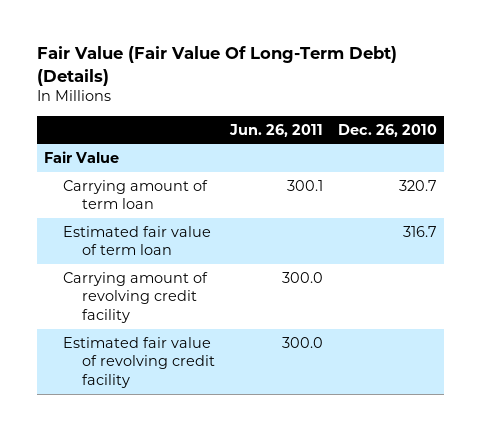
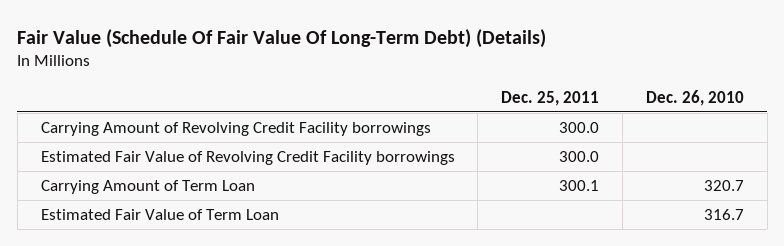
- Fair Value (Fair Value Of Long-Term Debt) (Details)
+ Fair Value (Schedule Of Fair Value Of Long-Term Debt) (Details)
- | Jun. 26, 2011 | Dec. 26, 2010
+ | Dec. 25, 2011 | Dec. 26, 2010
- Fair Value
- Carrying amount of term loan | 300.1 | 320.7
- Estimated fair value of term loan | | 316.7
- Carrying amount of revolving credit facility | 300.0 |
- Estimated fair value of revolving credit facility | 300.0 |
+ Carrying Amount of Revolving Credit Facility borrowings | 300.0 |
+ Estimated Fair Value of Revolving Credit Facility borrowings | 300.0 |
+ Carrying Amount of Term Loan | 300.1 | 320.7
+ Estimated Fair Value of Term Loan | | 316.7

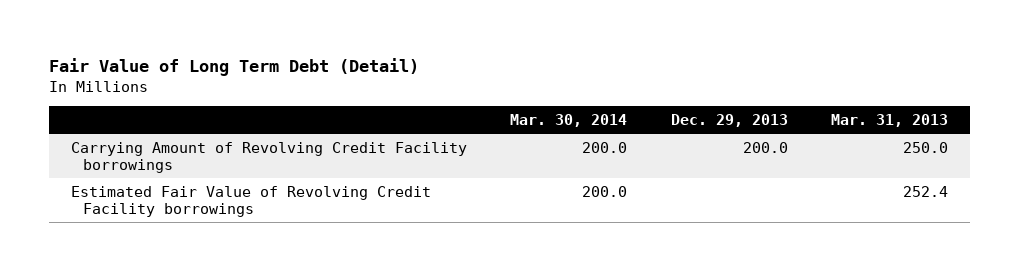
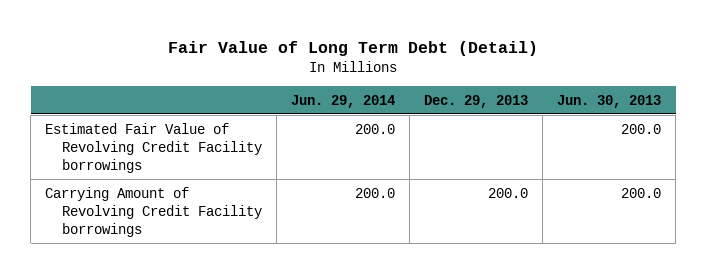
- | Mar. 30, 2014 | Dec. 29, 2013 | Mar. 31, 2013
+ | Jun. 29, 2014 | Dec. 29, 2013 | Jun. 30, 2013
moved down: Carrying Amount of Revolving Credit Facility borrowings | 200.0 | 200.0 | 200.0

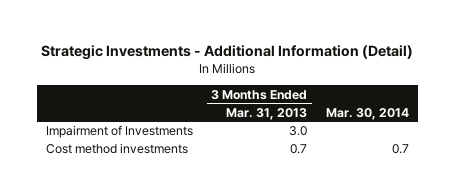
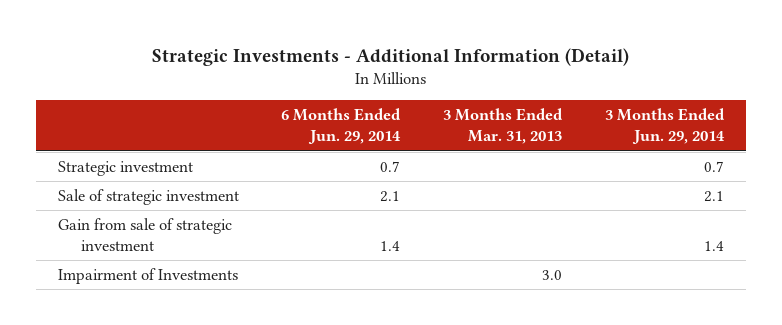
- | 3 Months Ended Mar. 31, 2013 | Mar. 30, 2014
+ | 6 Months Ended Jun. 29, 2014 | 3 Months Ended Mar. 31, 2013 | 3 Months Ended Jun. 29, 2014
+ Strategic investment | 0.7 | | 0.7
+ Sale of strategic investment | 2.1 | | 2.1
+ Gain from sale of strategic investment | 1.4 | | 1.4
- Cost method investments | 0.7 | 0.7

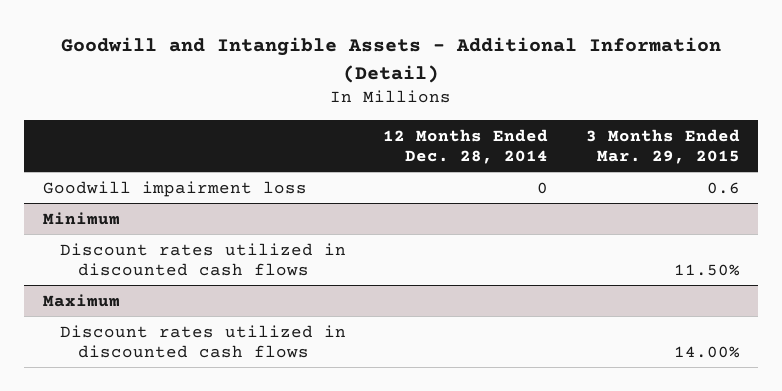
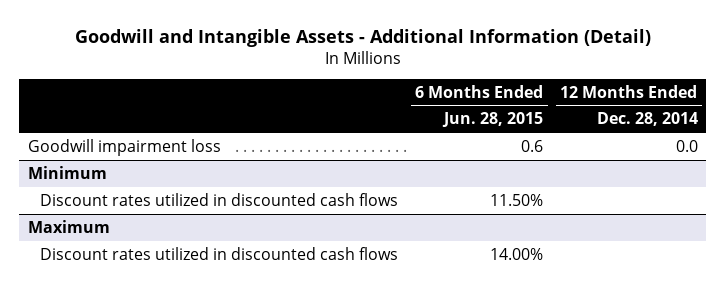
- | 12 Months Ended Dec. 28, 2014 | 3 Months Ended Mar. 29, 2015
+ | 6 Months Ended Jun. 28, 2015 | 12 Months Ended Dec. 28, 2014
- Goodwill impairment loss | 0 | 0.6
+ Goodwill impairment loss | 0.6 | 0.0

